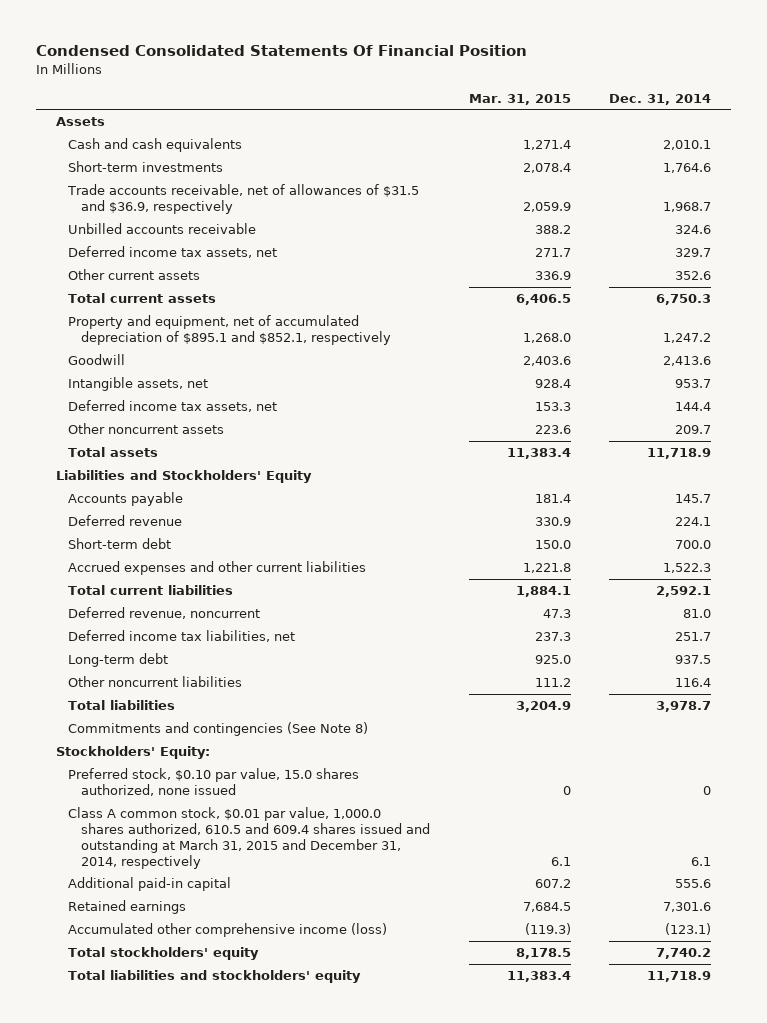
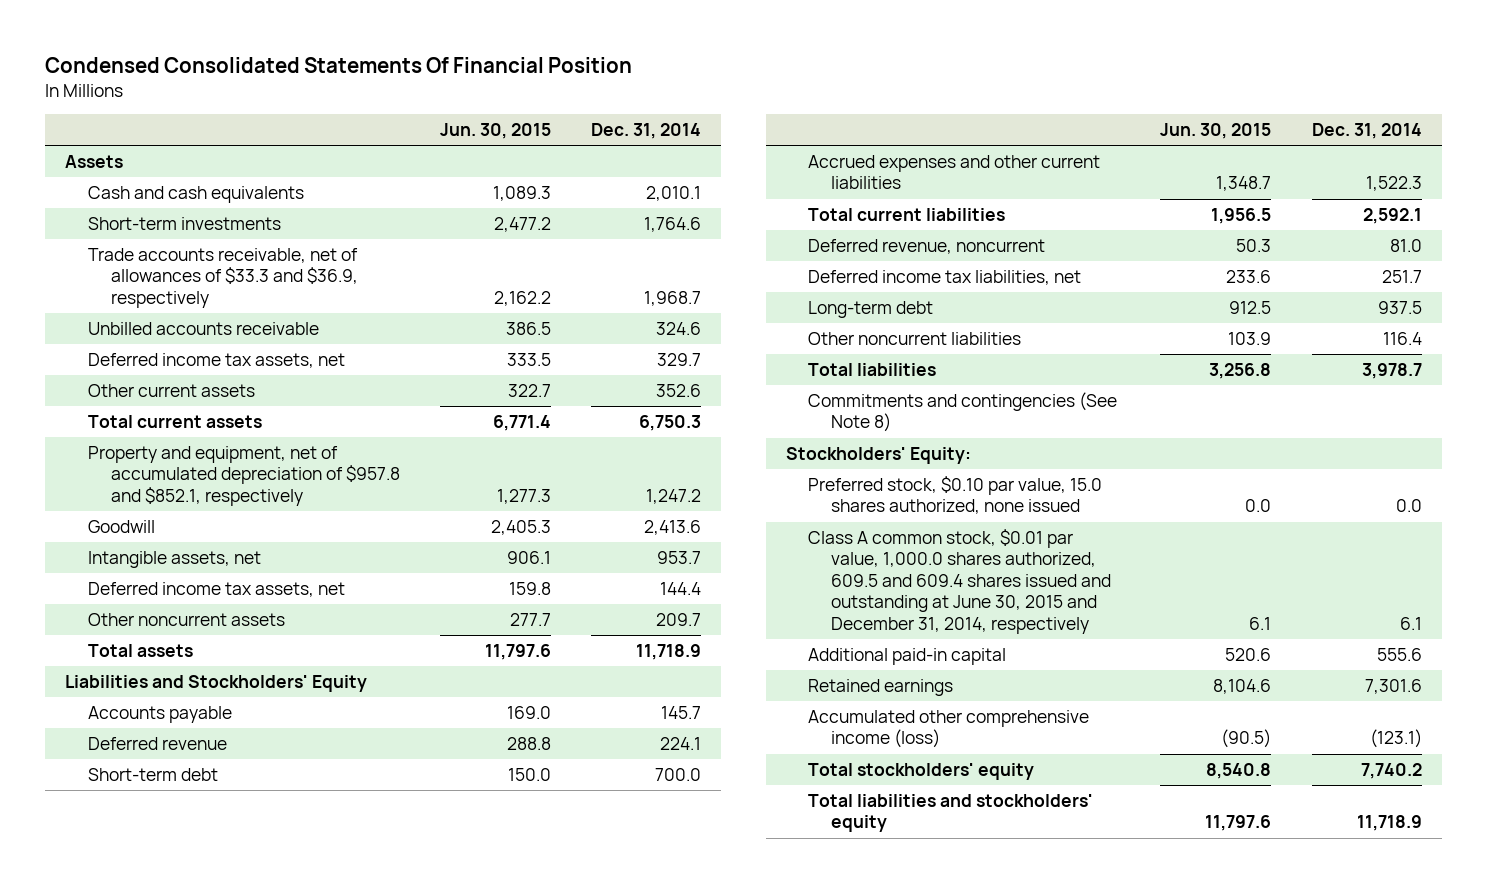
- | Mar. 31, 2015 | Dec. 31, 2014
+ | Jun. 30, 2015 | Dec. 31, 2014
- Trade accounts receivable, net of allowances of $31.5 and $36.9, respectively | 2,059.9 | 1,968.7
+ Trade accounts receivable, net of allowances of $33.3 and $36.9, respectively | 2,162.2 | 1,968.7
- Property and equipment, net of accumulated depreciation of $895.1 and $852.1, respectively | 1,268.0 | 1,247.2
+ Property and equipment, net of accumulated depreciation of $957.8 and $852.1, respectively | 1,277.3 | 1,247.2
- Preferred stock, $0.10 par value, 15.0 shares authorized, none issued | 0 | 0
- Class A common stock, $0.01 par value, 1,000.0 shares authorized, 610.5 and 609.4 shares issued and outstanding at March 31, 2015 and December 31, 2014, respectively | 6.1 | 6.1
+ Preferred stock, $0.10 par value, 15.0 shares authorized, none issued | 0.0 | 0.0
+ Class A common stock, $0.01 par value, 1,000.0 shares authorized, 609.5 and 609.4 shares issued and outstanding at June 30, 2015 and December 31, 2014, respectively | 6.1 | 6.1

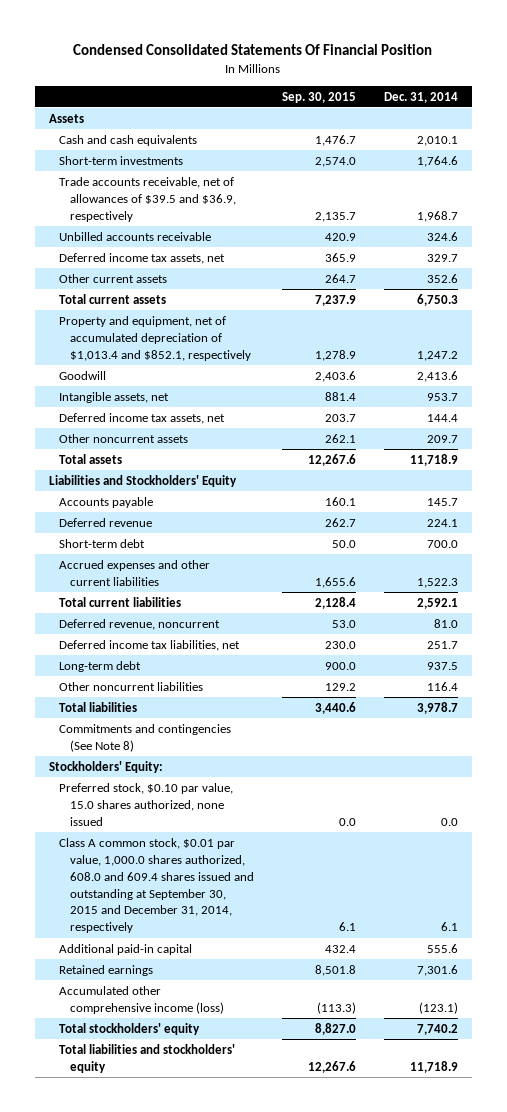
- | Jun. 30, 2015 | Dec. 31, 2014
+ | Sep. 30, 2015 | Dec. 31, 2014
- Trade accounts receivable, net of allowances of $33.3 and $36.9, respectively | 2,162.2 | 1,968.7
+ Trade accounts receivable, net of allowances of $39.5 and $36.9, respectively | 2,135.7 | 1,968.7
- Property and equipment, net of accumulated depreciation of $957.8 and $852.1, respectively | 1,277.3 | 1,247.2
+ Property and equipment, net of accumulated depreciation of $1,013.4 and $852.1, respectively | 1,278.9 | 1,247.2
- Class A common stock, $0.01 par value, 1,000.0 shares authorized, 609.5 and 609.4 shares issued and outstanding at June 30, 2015 and December 31, 2014, respectively | 6.1 | 6.1
+ Class A common stock, $0.01 par value, 1,000.0 shares authorized, 608.0 and 609.4 shares issued and outstanding at September 30, 2015 and December 31, 2014, respectively | 6.1 | 6.1

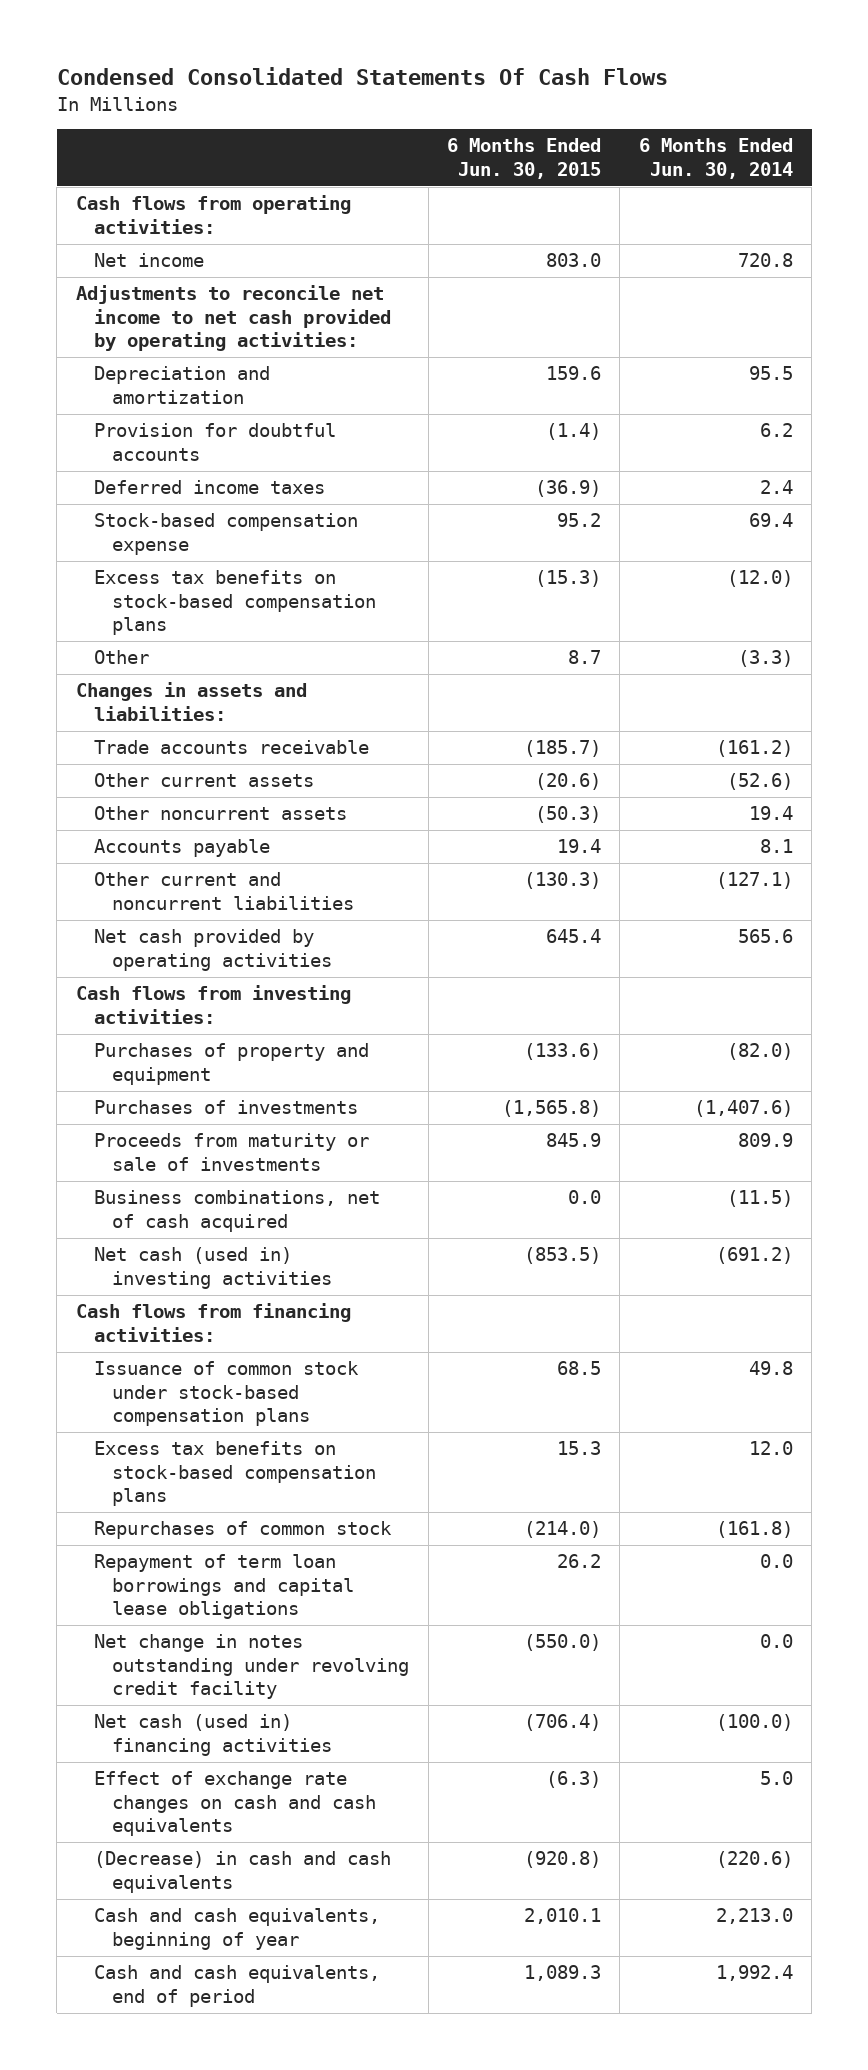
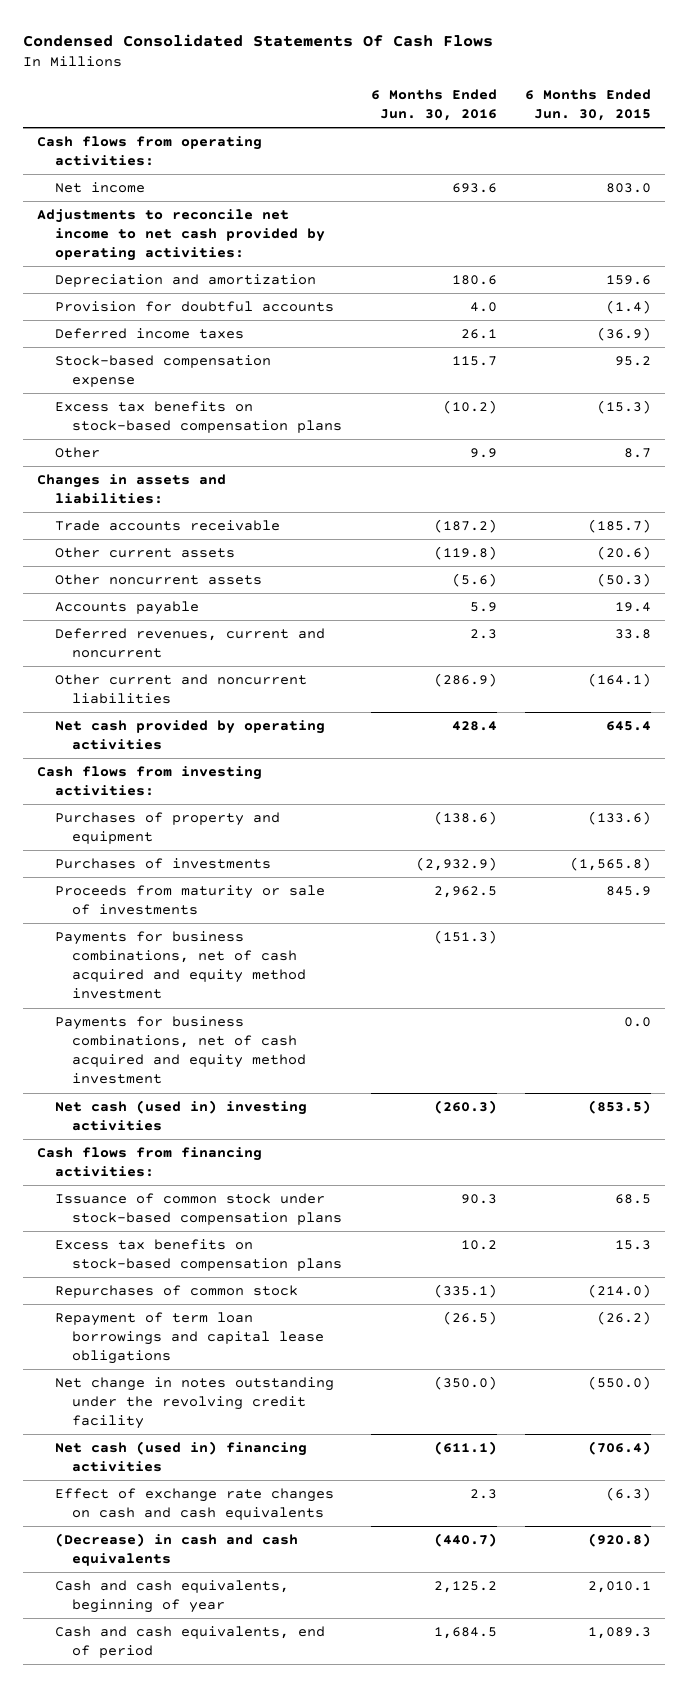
- | 6 Months Ended Jun. 30, 2015 | 6 Months Ended Jun. 30, 2014
+ | 6 Months Ended Jun. 30, 2016 | 6 Months Ended Jun. 30, 2015
- Other current and noncurrent liabilities | (130.3) | (127.1)
+ Deferred revenues, current and noncurrent | 2.3 | 33.8
+ Other current and noncurrent liabilities | (286.9) | (164.1)
- Business combinations, net of cash acquired | 0.0 | (11.5)
+ Payments for business combinations, net of cash acquired and equity method investment | (151.3) |
+ Payments for business combinations, net of cash acquired and equity method investment | | 0.0
- Repayment of term loan borrowings and capital lease obligations | 26.2 | 0.0
- Net change in notes outstanding under revolving credit facility | (550.0) | 0.0
+ Repayment of term loan borrowings and capital lease obligations | (26.5) | (26.2)
+ Net change in notes outstanding under the revolving credit facility | (350.0) | (550.0)

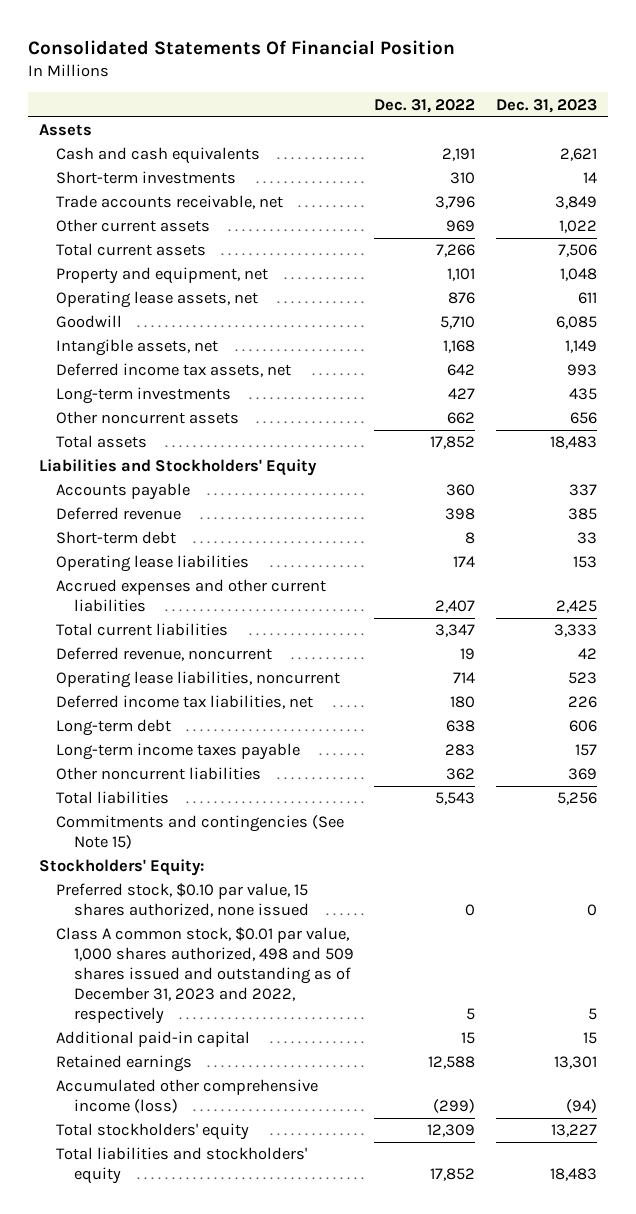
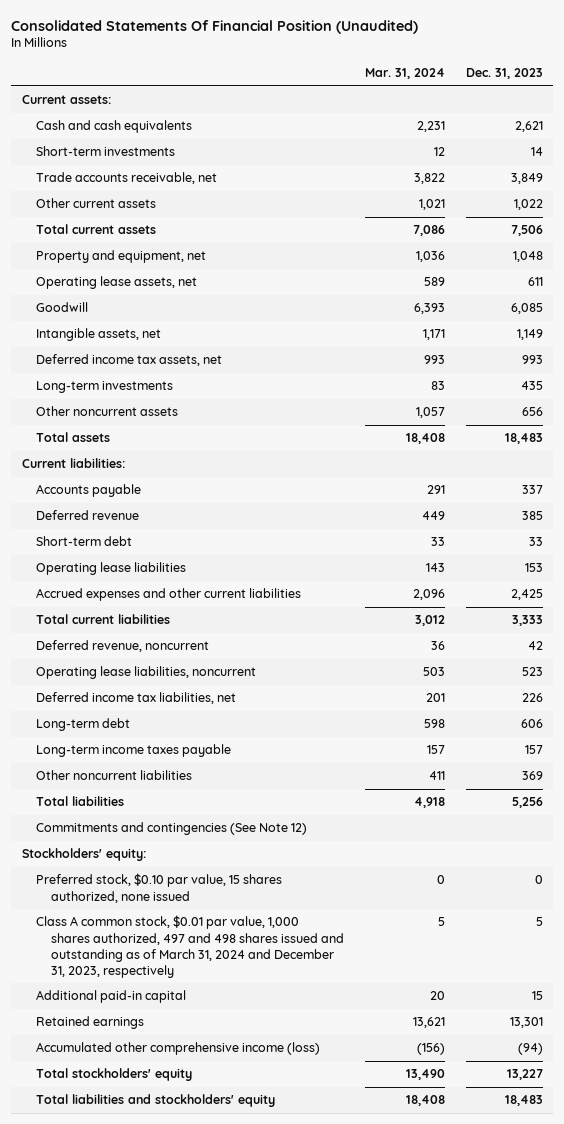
- Consolidated Statements Of Financial Position
+ Consolidated Statements Of Financial Position (Unaudited)
- | Dec. 31, 2022 | Dec. 31, 2023
+ | Mar. 31, 2024 | Dec. 31, 2023
- Assets
+ Current assets:
- Liabilities and Stockholders' Equity
+ Current liabilities:
- Commitments and contingencies (See Note 15)
- Stockholders' Equity:
+ Commitments and contingencies (See Note 12)
+ Stockholders' equity:
- Class A common stock, $0.01 par value, 1,000 shares authorized, 498 and 509 shares issued and outstanding as of December 31, 2023 and 2022, respectively | 5 | 5
+ Class A common stock, $0.01 par value, 1,000 shares authorized, 497 and 498 shares issued and outstanding as of March 31, 2024 and December 31, 2023, respectively | 5 | 5

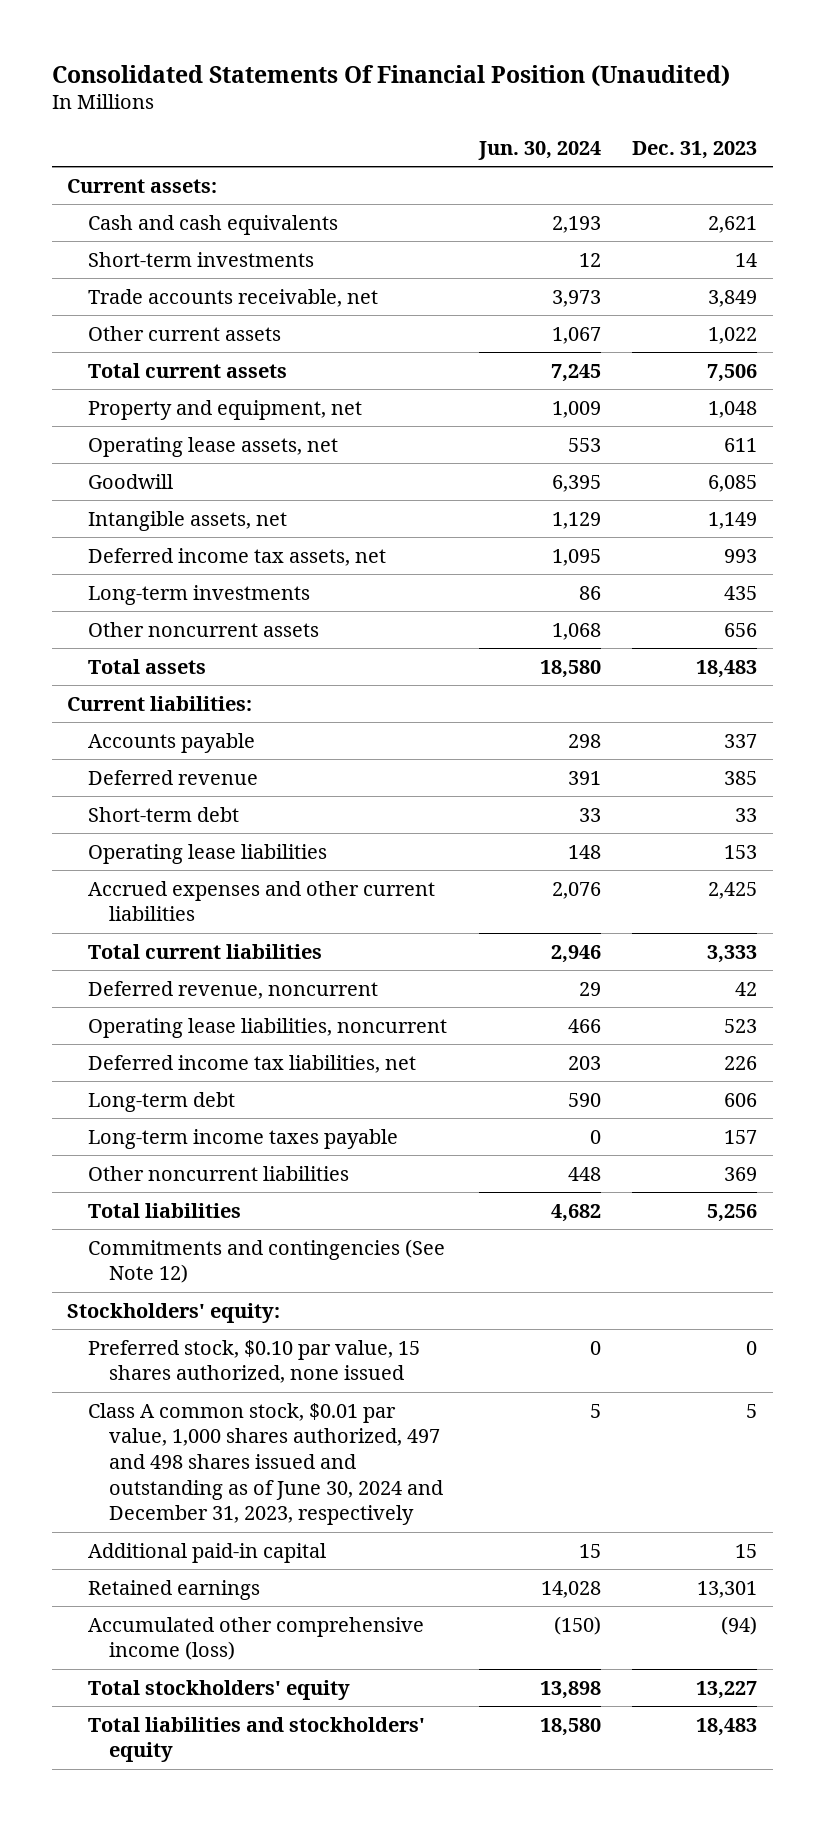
- | Mar. 31, 2024 | Dec. 31, 2023
+ | Jun. 30, 2024 | Dec. 31, 2023
- Class A common stock, $0.01 par value, 1,000 shares authorized, 497 and 498 shares issued and outstanding as of March 31, 2024 and December 31, 2023, respectively | 5 | 5
+ Class A common stock, $0.01 par value, 1,000 shares authorized, 497 and 498 shares issued and outstanding as of June 30, 2024 and December 31, 2023, respectively | 5 | 5

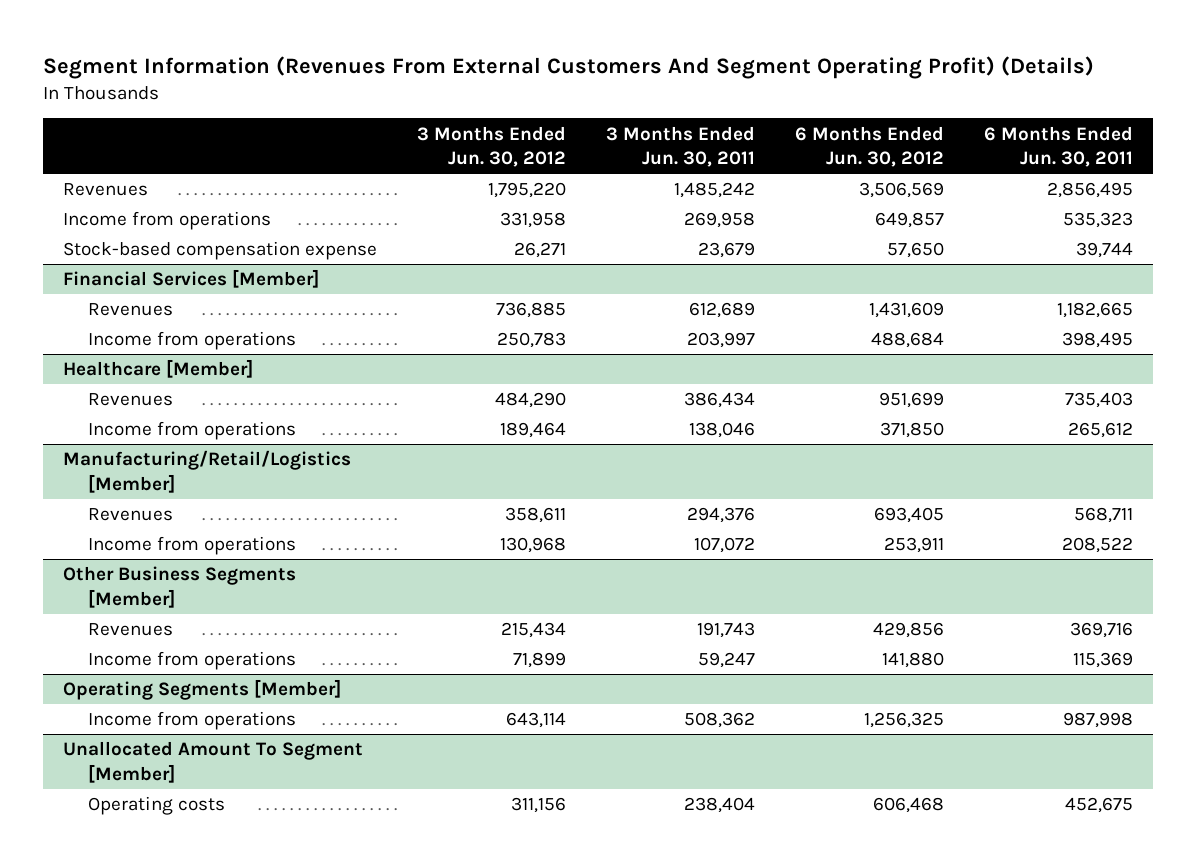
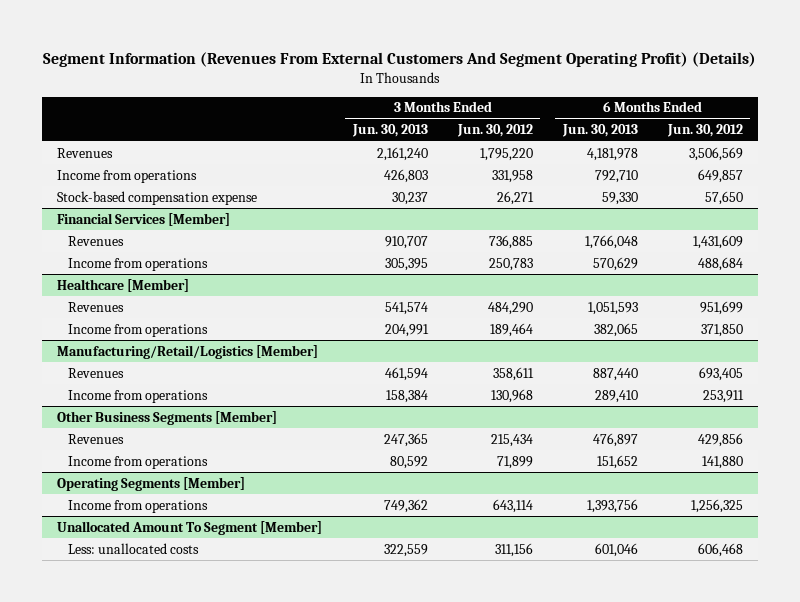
- | 3 Months Ended Jun. 30, 2012 | 3 Months Ended Jun. 30, 2011 | 6 Months Ended Jun. 30, 2012 | 6 Months Ended Jun. 30, 2011
+ | 3 Months Ended Jun. 30, 2013 | 3 Months Ended Jun. 30, 2012 | 6 Months Ended Jun. 30, 2013 | 6 Months Ended Jun. 30, 2012
@ Unallocated Amount To Segment [Member]
- Operating costs | 311,156 | 238,404 | 606,468 | 452,675
+ Less: unallocated costs | 322,559 | 311,156 | 601,046 | 606,468

